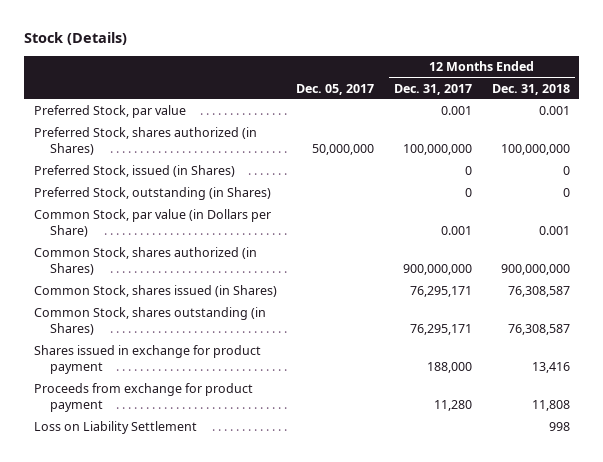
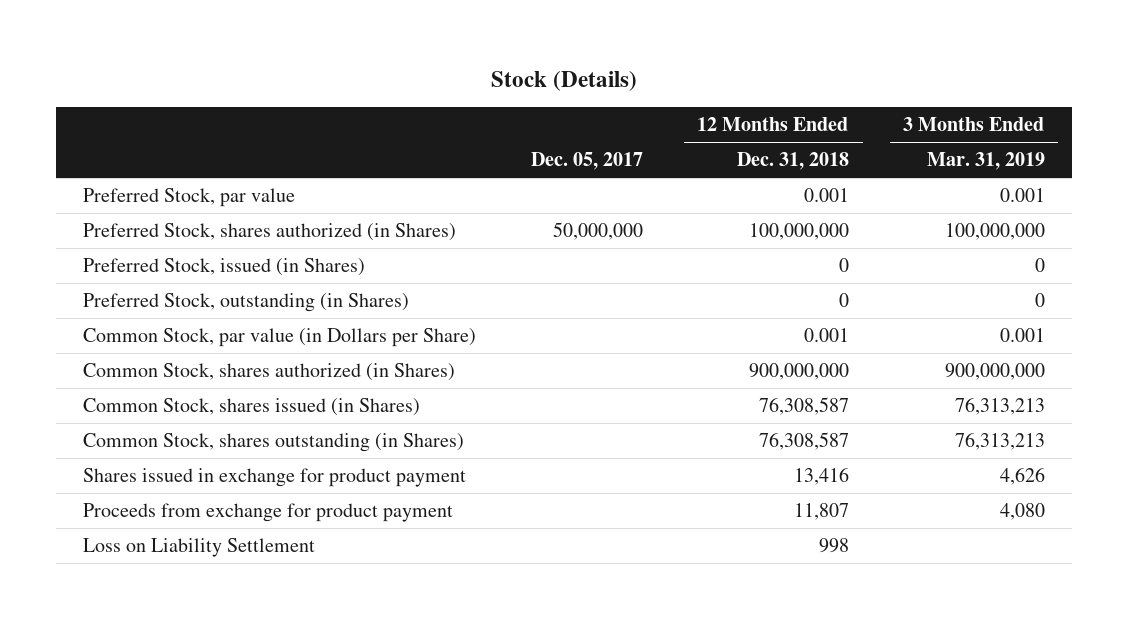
- | Dec. 05, 2017 | 12 Months Ended Dec. 31, 2017 | 12 Months Ended Dec. 31, 2018
+ | Dec. 05, 2017 | 12 Months Ended Dec. 31, 2018 | 3 Months Ended Mar. 31, 2019
- Proceeds from exchange for product payment | | 11,280 | 11,808
+ Proceeds from exchange for product payment | | 11,807 | 4,080

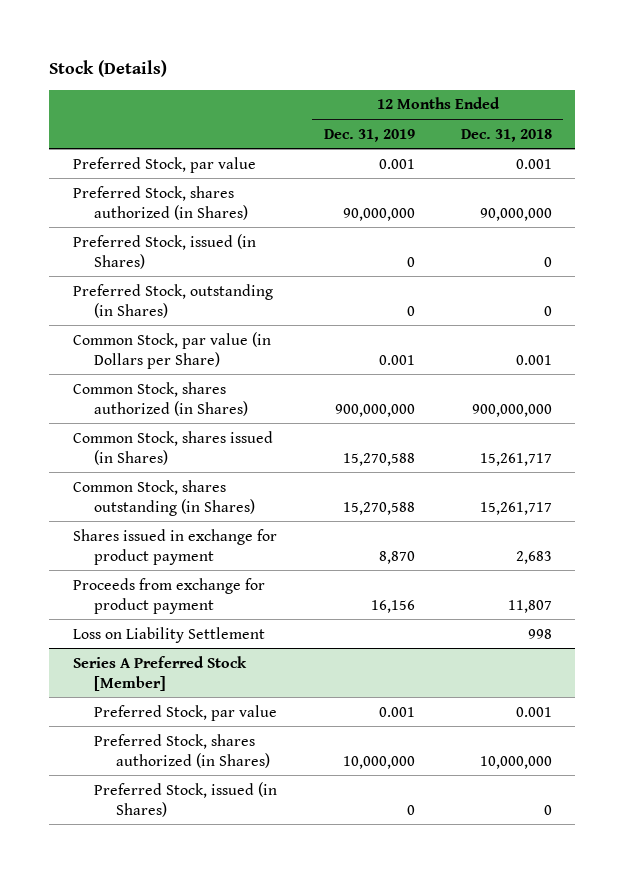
- | Dec. 05, 2017 | 12 Months Ended Dec. 31, 2018 | 3 Months Ended Mar. 31, 2019
+ | 12 Months Ended Dec. 31, 2019 | 12 Months Ended Dec. 31, 2018
- Preferred Stock, shares authorized (in Shares) | 50,000,000 | 100,000,000 | 100,000,000
+ Preferred Stock, shares authorized (in Shares) | 90,000,000 | 90,000,000
- Common Stock, shares issued (in Shares) | | 76,308,587 | 76,313,213
- Common Stock, shares outstanding (in Shares) | | 76,308,587 | 76,313,213
- Shares issued in exchange for product payment | | 13,416 | 4,626
+ Common Stock, shares issued (in Shares) | 15,270,588 | 15,261,717
+ Common Stock, shares outstanding (in Shares) | 15,270,588 | 15,261,717
+ Shares issued in exchange for product payment | 8,870 | 2,683
+ Series A Preferred Stock [Member]
+ Preferred Stock, par value | 0.001 | 0.001
+ Preferred Stock, shares authorized (in Shares) | 10,000,000 | 10,000,000
+ Preferred Stock, issued (in Shares) | 0 | 0

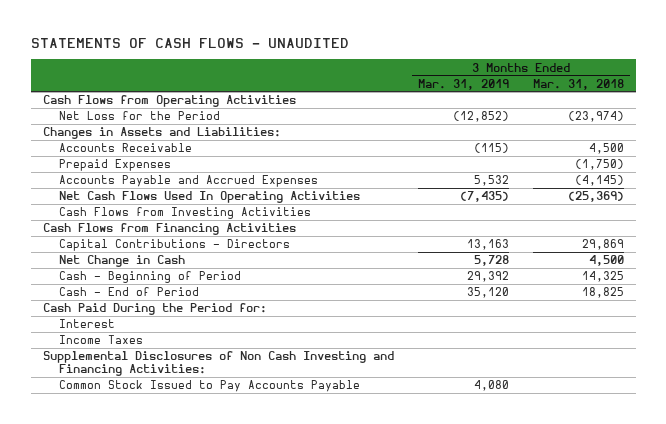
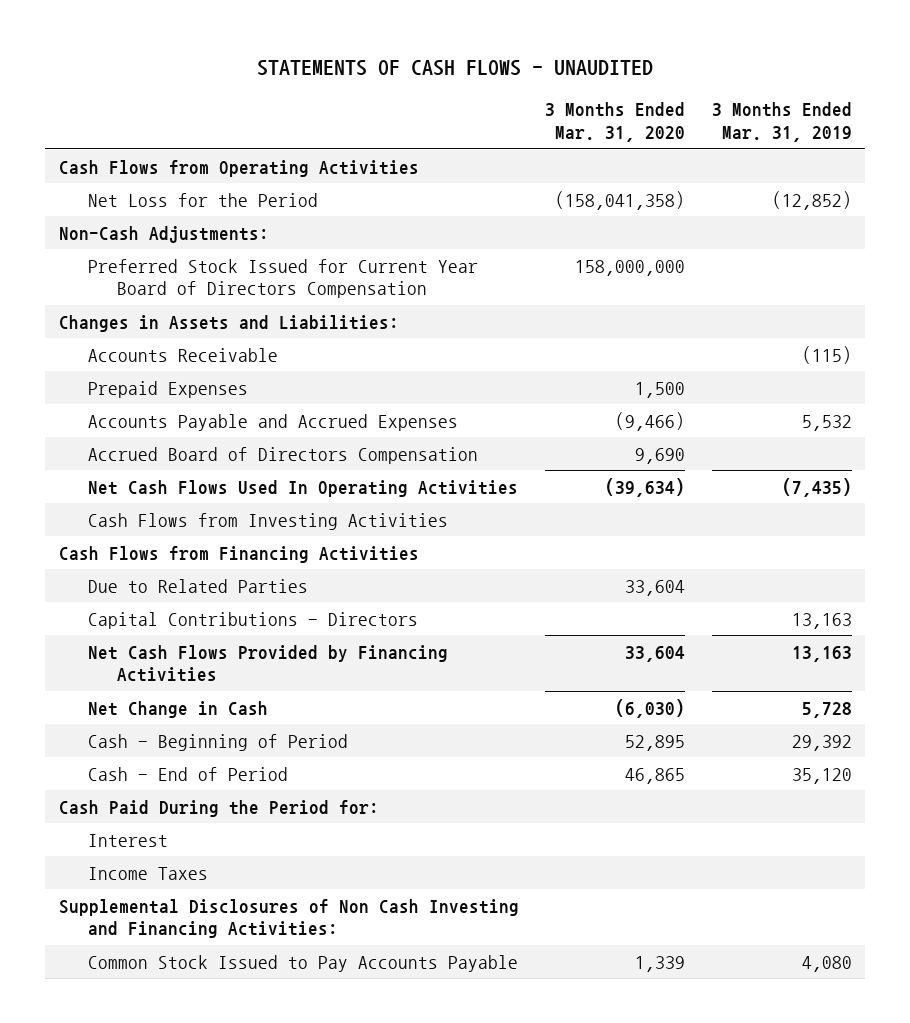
- | 3 Months Ended Mar. 31, 2019 | 3 Months Ended Mar. 31, 2018
+ | 3 Months Ended Mar. 31, 2020 | 3 Months Ended Mar. 31, 2019
+ Non-Cash Adjustments:
+ Preferred Stock Issued for Current Year Board of Directors Compensation | 158,000,000 |
+ Accrued Board of Directors Compensation | 9,690 |
+ Due to Related Parties | 33,604 |
+ Net Cash Flows Provided by Financing Activities | 33,604 | 13,163

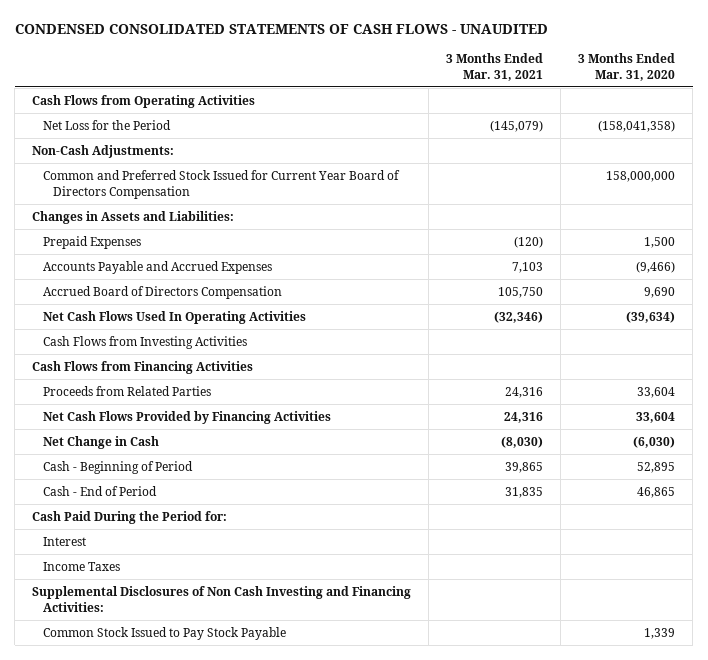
- STATEMENTS OF CASH FLOWS - UNAUDITED
+ CONDENSED CONSOLIDATED STATEMENTS OF CASH FLOWS - UNAUDITED
- | 3 Months Ended Mar. 31, 2020 | 3 Months Ended Mar. 31, 2019
+ | 3 Months Ended Mar. 31, 2021 | 3 Months Ended Mar. 31, 2020
- Preferred Stock Issued for Current Year Board of Directors Compensation | 158,000,000 |
+ Common and Preferred Stock Issued for Current Year Board of Directors Compensation | | 158,000,000
- Accounts Receivable | | (115)
- Due to Related Parties | 33,604 |
- Capital Contributions - Directors | | 13,163
+ Proceeds from Related Parties | 24,316 | 33,604
- Common Stock Issued to Pay Accounts Payable | 1,339 | 4,080
+ Common Stock Issued to Pay Stock Payable | | 1,339

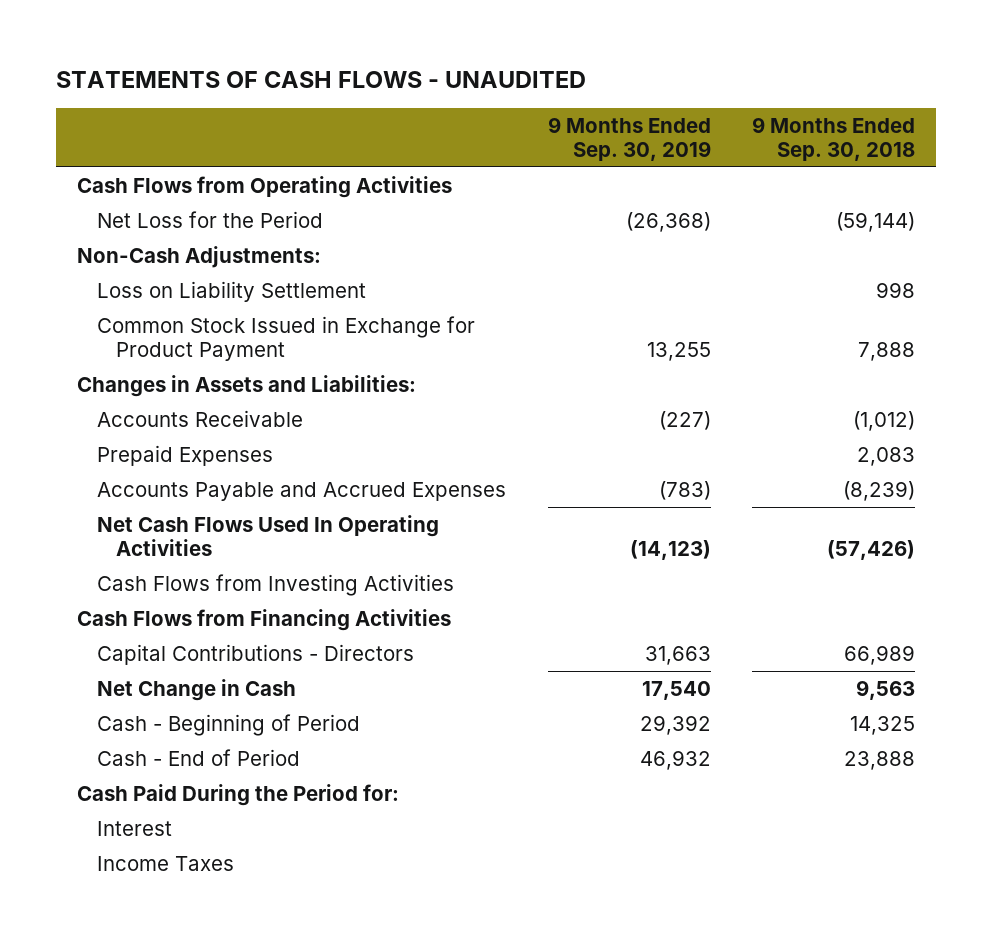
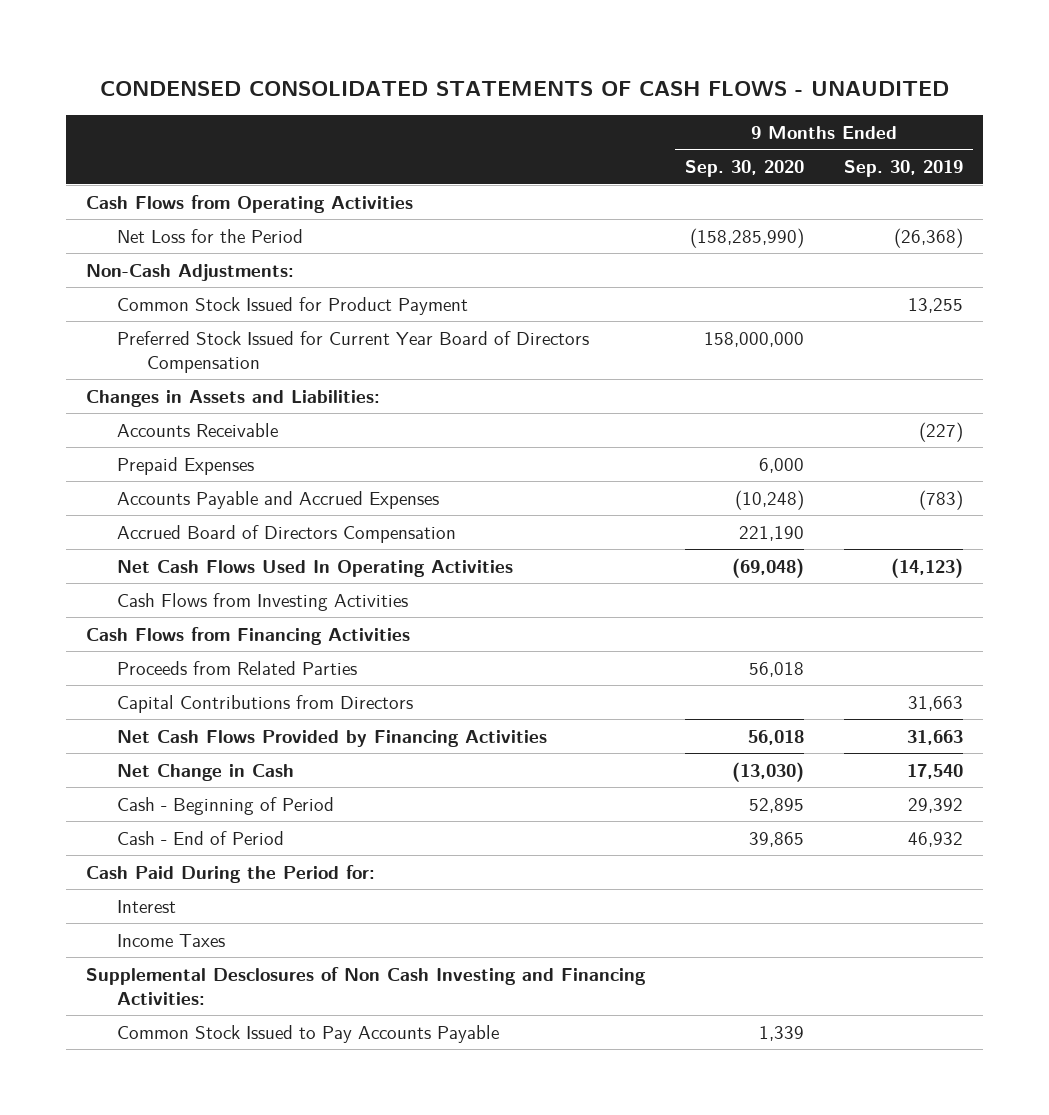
- STATEMENTS OF CASH FLOWS - UNAUDITED
+ CONDENSED CONSOLIDATED STATEMENTS OF CASH FLOWS - UNAUDITED
- | 9 Months Ended Sep. 30, 2019 | 9 Months Ended Sep. 30, 2018
+ | 9 Months Ended Sep. 30, 2020 | 9 Months Ended Sep. 30, 2019
- Loss on Liability Settlement | | 998
- Common Stock Issued in Exchange for Product Payment | 13,255 | 7,888
+ Common Stock Issued for Product Payment | | 13,255
+ Preferred Stock Issued for Current Year Board of Directors Compensation | 158,000,000 |
+ Accrued Board of Directors Compensation | 221,190 |
- Capital Contributions - Directors | 31,663 | 66,989
+ Proceeds from Related Parties | 56,018 |
+ Capital Contributions from Directors | | 31,663
+ Net Cash Flows Provided by Financing Activities | 56,018 | 31,663
+ Supplemental Desclosures of Non Cash Investing and Financing Activities:
+ Common Stock Issued to Pay Accounts Payable | 1,339 |

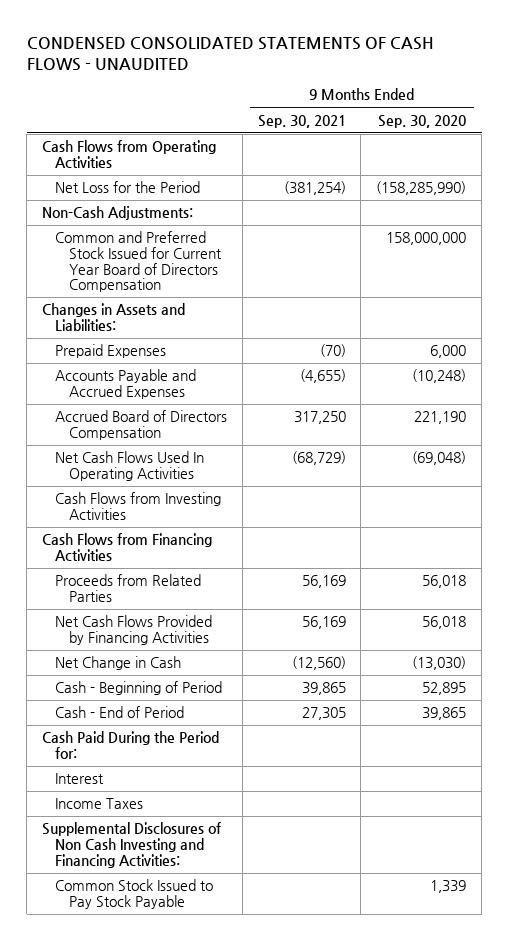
- | 9 Months Ended Sep. 30, 2020 | 9 Months Ended Sep. 30, 2019
+ | 9 Months Ended Sep. 30, 2021 | 9 Months Ended Sep. 30, 2020
- Common Stock Issued for Product Payment | | 13,255
- Preferred Stock Issued for Current Year Board of Directors Compensation | 158,000,000 |
+ Common and Preferred Stock Issued for Current Year Board of Directors Compensation | | 158,000,000
- Accounts Receivable | | (227)
- Capital Contributions from Directors | | 31,663
- Supplemental Desclosures of Non Cash Investing and Financing Activities:
- Common Stock Issued to Pay Accounts Payable | 1,339 |
+ Supplemental Disclosures of Non Cash Investing and Financing Activities:
+ Common Stock Issued to Pay Stock Payable | | 1,339

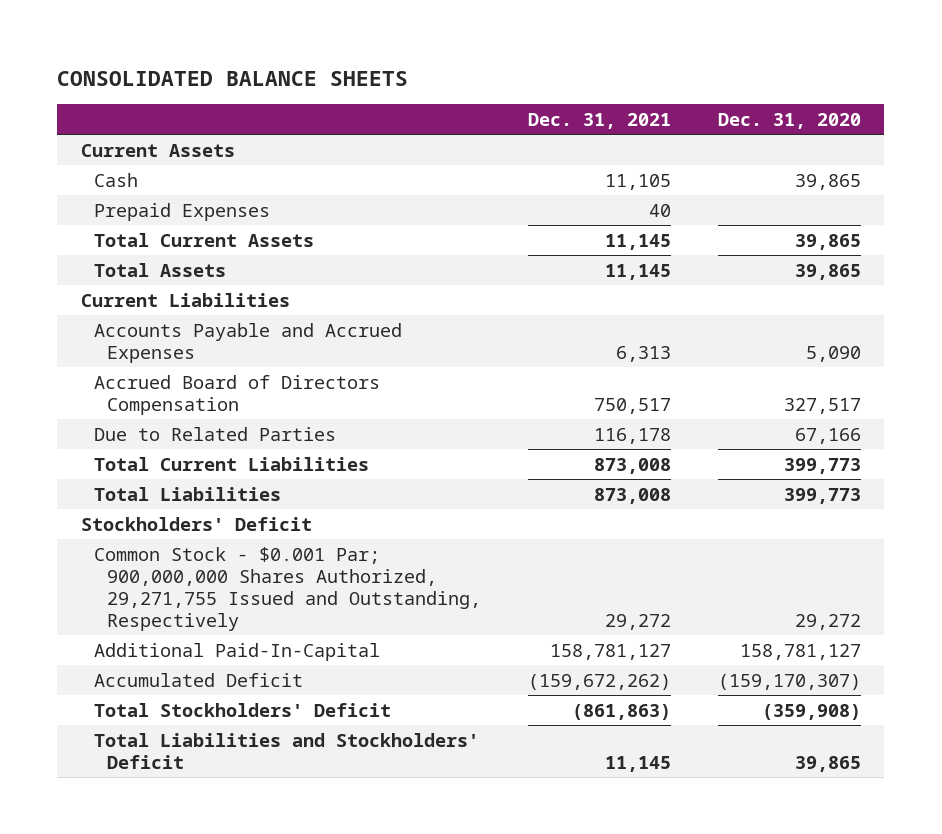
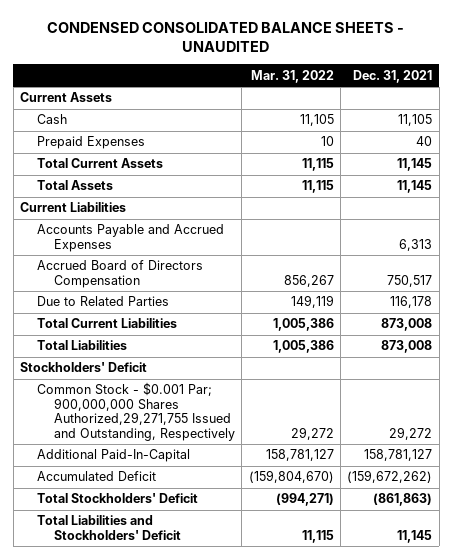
- CONSOLIDATED BALANCE SHEETS
+ CONDENSED CONSOLIDATED BALANCE SHEETS - UNAUDITED
- | Dec. 31, 2021 | Dec. 31, 2020
+ | Mar. 31, 2022 | Dec. 31, 2021
- Common Stock - $0.001 Par; 900,000,000 Shares Authorized, 29,271,755 Issued and Outstanding, Respectively | 29,272 | 29,272
+ Common Stock - $0.001 Par; 900,000,000 Shares Authorized,29,271,755 Issued and Outstanding, Respectively | 29,272 | 29,272

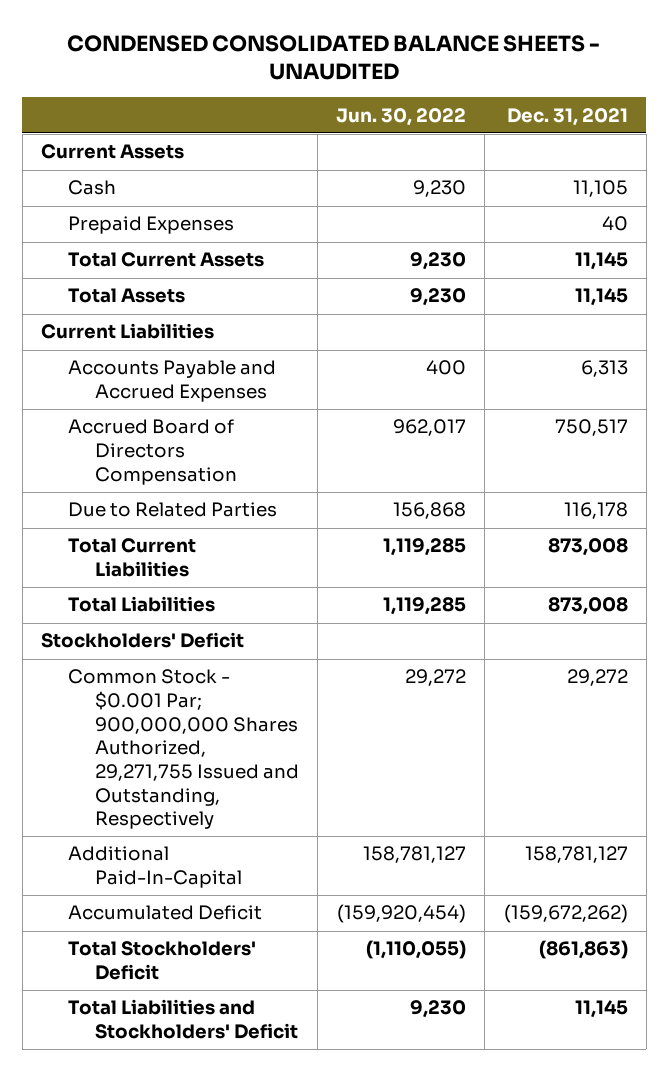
- | Mar. 31, 2022 | Dec. 31, 2021
+ | Jun. 30, 2022 | Dec. 31, 2021
- Common Stock - $0.001 Par; 900,000,000 Shares Authorized,29,271,755 Issued and Outstanding, Respectively | 29,272 | 29,272
+ Common Stock - $0.001 Par; 900,000,000 Shares Authorized, 29,271,755 Issued and Outstanding, Respectively | 29,272 | 29,272

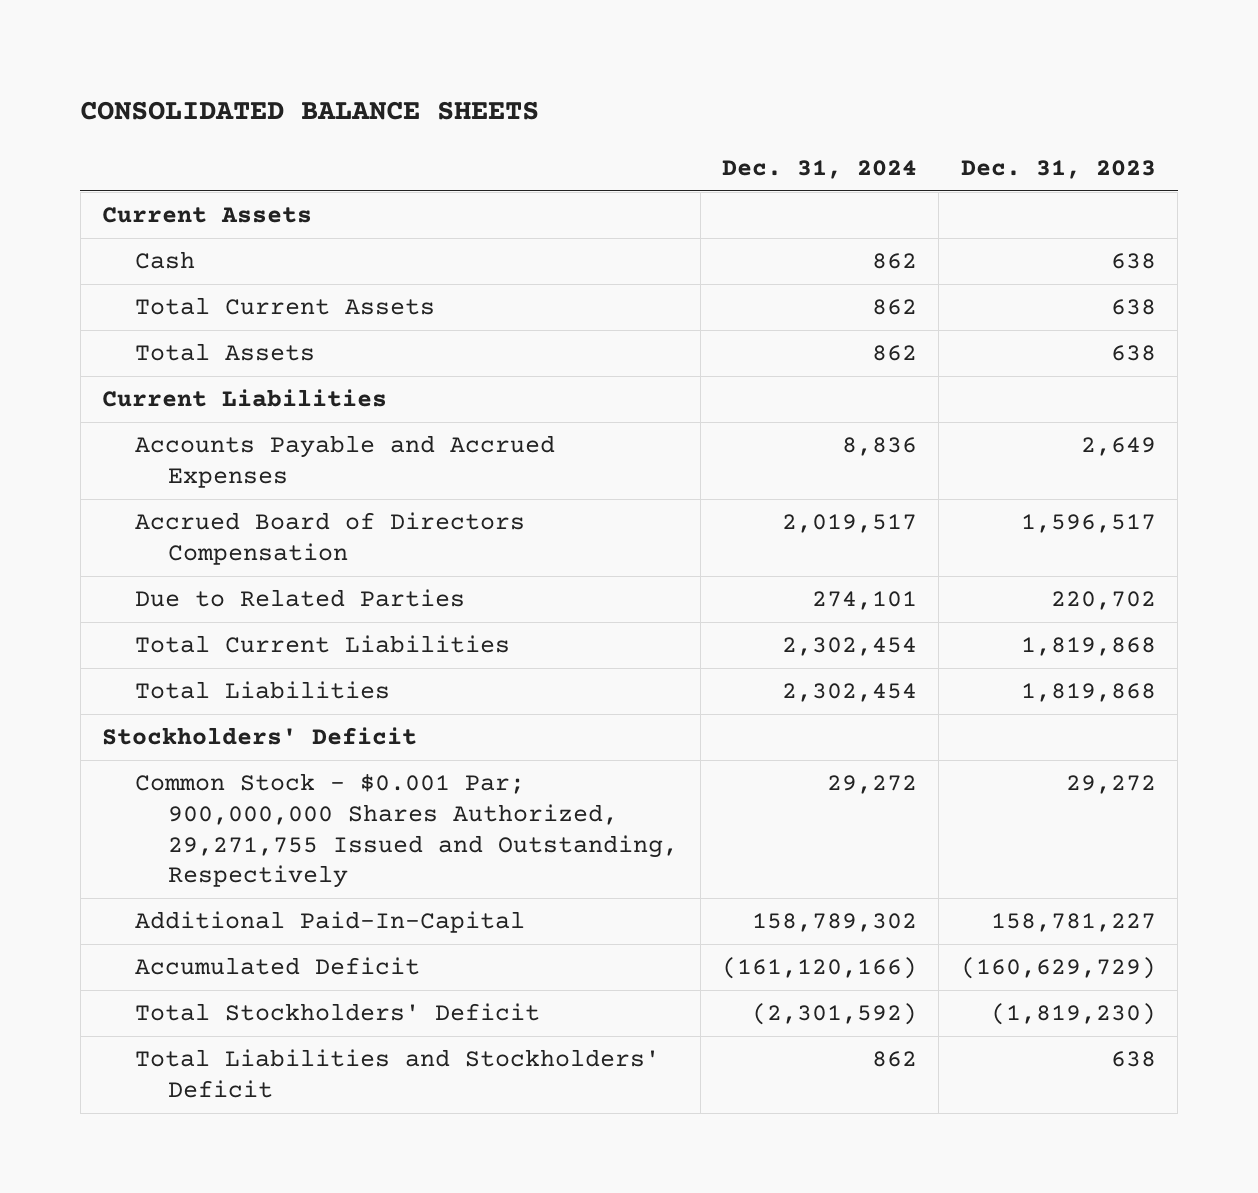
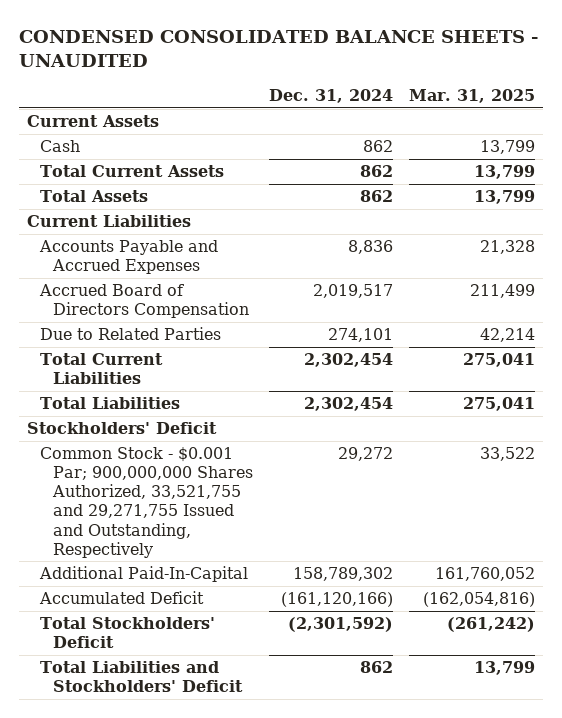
- CONSOLIDATED BALANCE SHEETS
+ CONDENSED CONSOLIDATED BALANCE SHEETS - UNAUDITED
- | Dec. 31, 2024 | Dec. 31, 2023
+ | Dec. 31, 2024 | Mar. 31, 2025
- Common Stock - $0.001 Par; 900,000,000 Shares Authorized, 29,271,755 Issued and Outstanding, Respectively | 29,272 | 29,272
+ Common Stock - $0.001 Par; 900,000,000 Shares Authorized, 33,521,755 and 29,271,755 Issued and Outstanding, Respectively | 29,272 | 33,522

